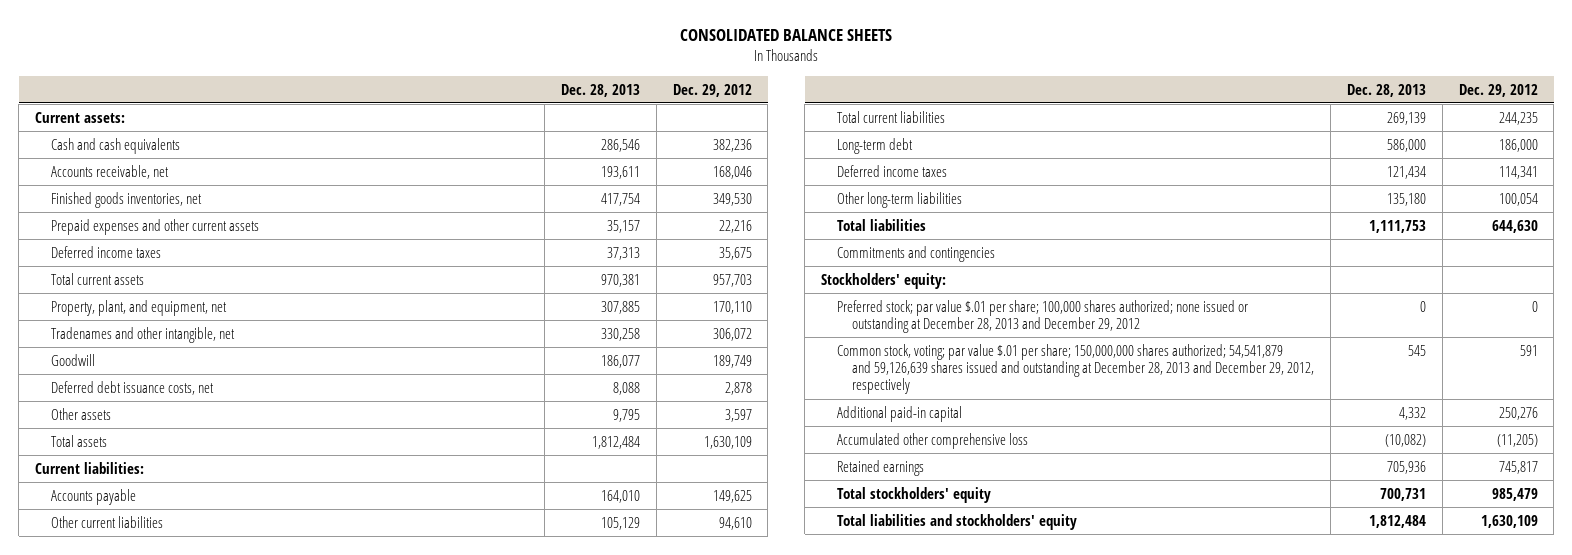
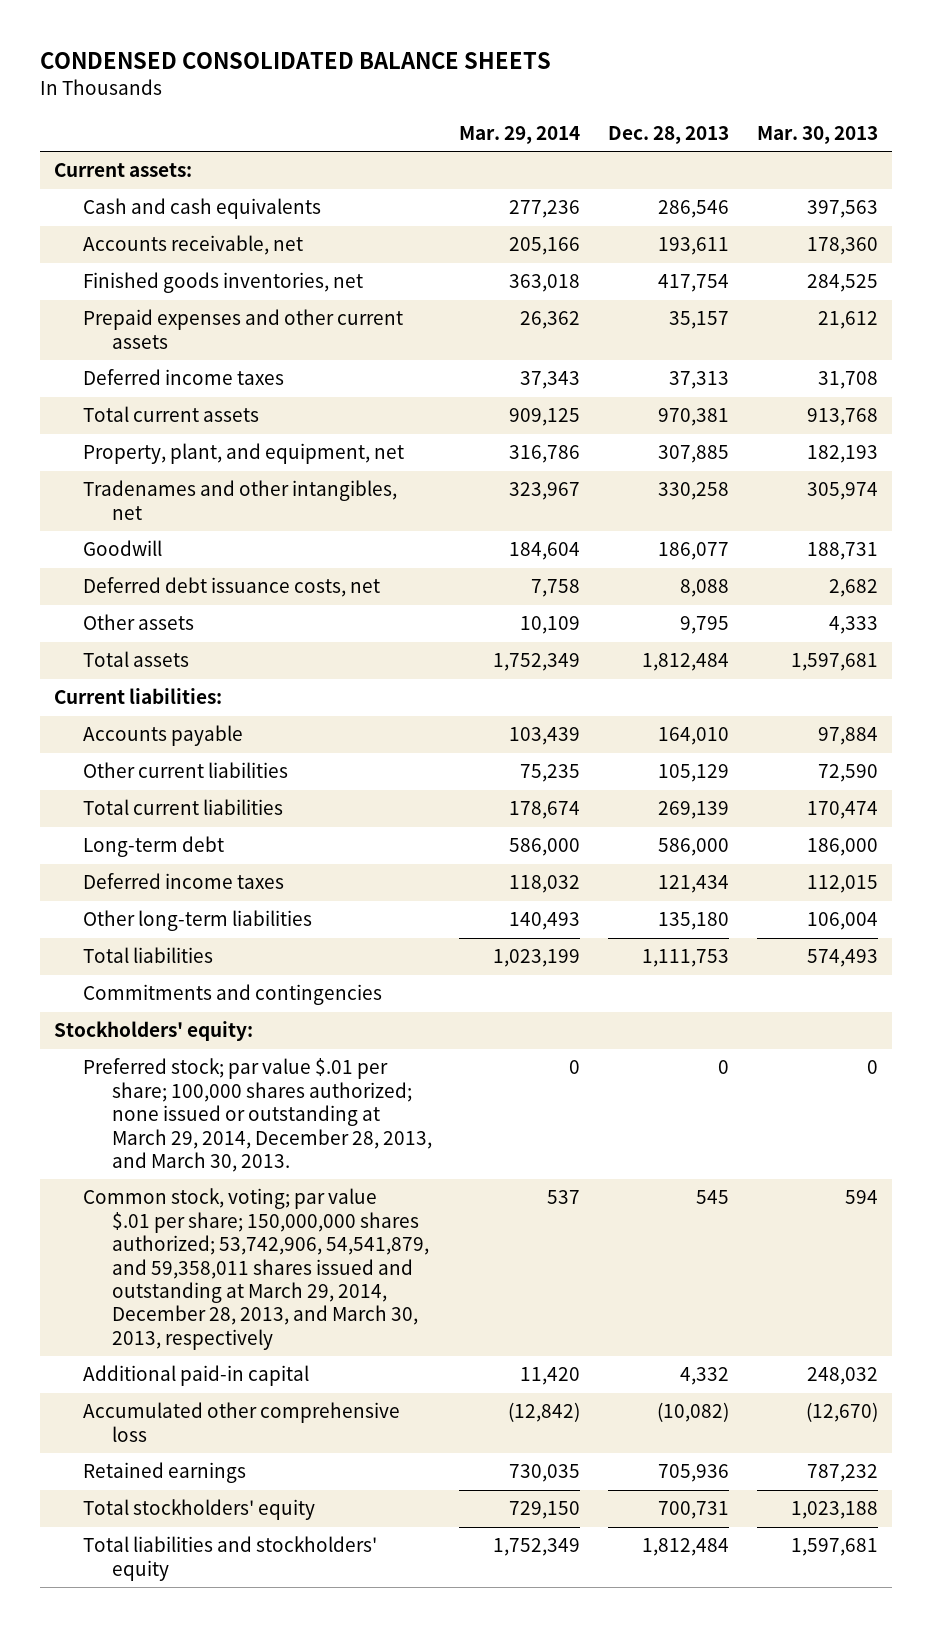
- CONSOLIDATED BALANCE SHEETS
+ CONDENSED CONSOLIDATED BALANCE SHEETS
- | Dec. 28, 2013 | Dec. 29, 2012
+ | Mar. 29, 2014 | Dec. 28, 2013 | Mar. 30, 2013
- Tradenames and other intangible, net | 330,258 | 306,072
+ Tradenames and other intangibles, net | 323,967 | 330,258 | 305,974
- Preferred stock; par value $.01 per share; 100,000 shares authorized; none issued or outstanding at December 28, 2013 and December 29, 2012 | 0 | 0
- Common stock, voting; par value $.01 per share; 150,000,000 shares authorized; 54,541,879 and 59,126,639 shares issued and outstanding at December 28, 2013 and December 29, 2012, respectively | 545 | 591
+ Preferred stock; par value $.01 per share; 100,000 shares authorized; none issued or outstanding at March 29, 2014, December 28, 2013, and March 30, 2013. | 0 | 0 | 0
+ Common stock, voting; par value $.01 per share; 150,000,000 shares authorized; 53,742,906, 54,541,879, and 59,358,011 shares issued and outstanding at March 29, 2014, December 28, 2013, and March 30, 2013, respectively | 537 | 545 | 594

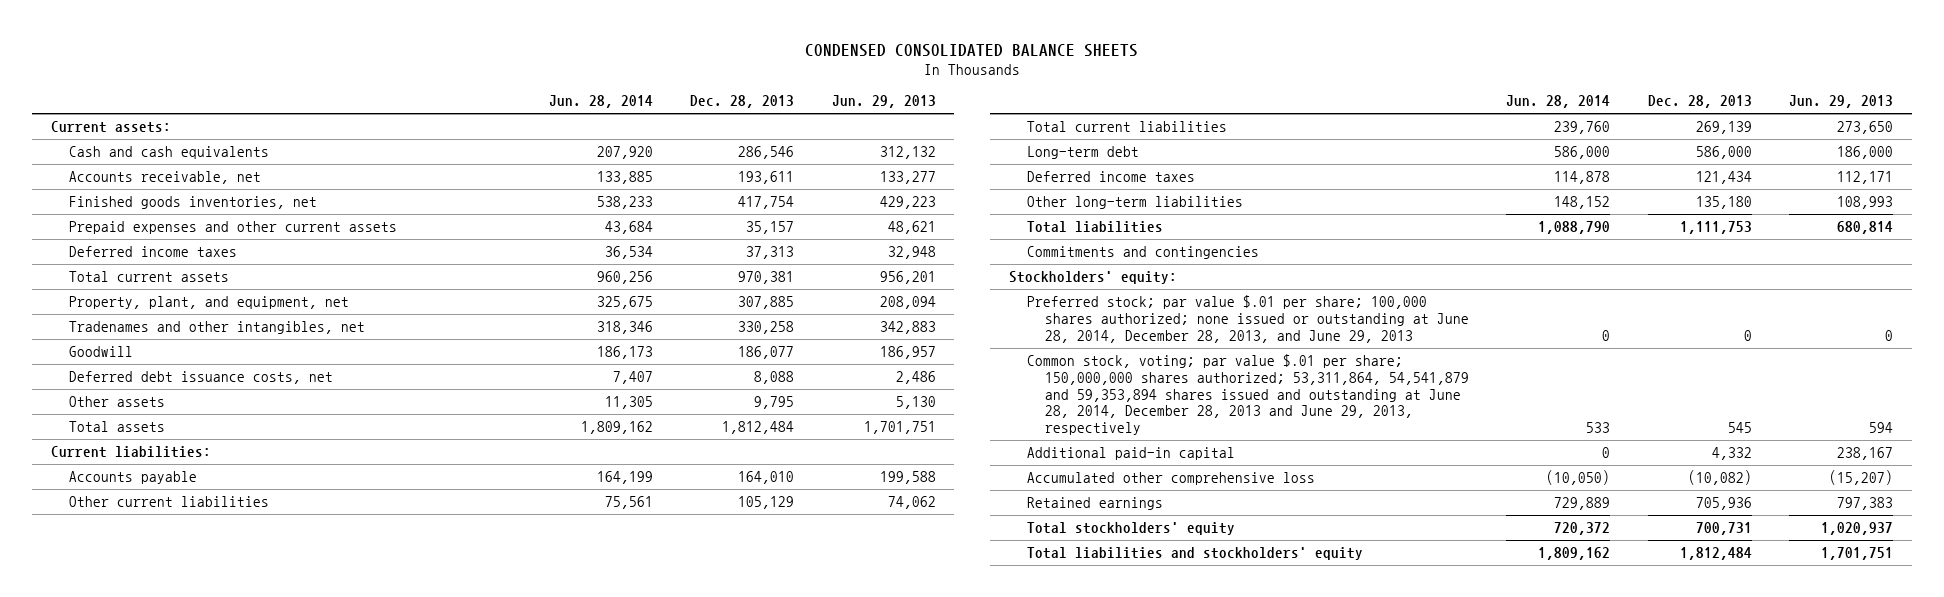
- | Mar. 29, 2014 | Dec. 28, 2013 | Mar. 30, 2013
+ | Jun. 28, 2014 | Dec. 28, 2013 | Jun. 29, 2013
- Preferred stock; par value $.01 per share; 100,000 shares authorized; none issued or outstanding at March 29, 2014, December 28, 2013, and March 30, 2013. | 0 | 0 | 0
- Common stock, voting; par value $.01 per share; 150,000,000 shares authorized; 53,742,906, 54,541,879, and 59,358,011 shares issued and outstanding at March 29, 2014, December 28, 2013, and March 30, 2013, respectively | 537 | 545 | 594
+ Preferred stock; par value $.01 per share; 100,000 shares authorized; none issued or outstanding at June 28, 2014, December 28, 2013, and June 29, 2013 | 0 | 0 | 0
+ Common stock, voting; par value $.01 per share; 150,000,000 shares authorized; 53,311,864, 54,541,879 and 59,353,894 shares issued and outstanding at June 28, 2014, December 28, 2013 and June 29, 2013, respectively | 533 | 545 | 594

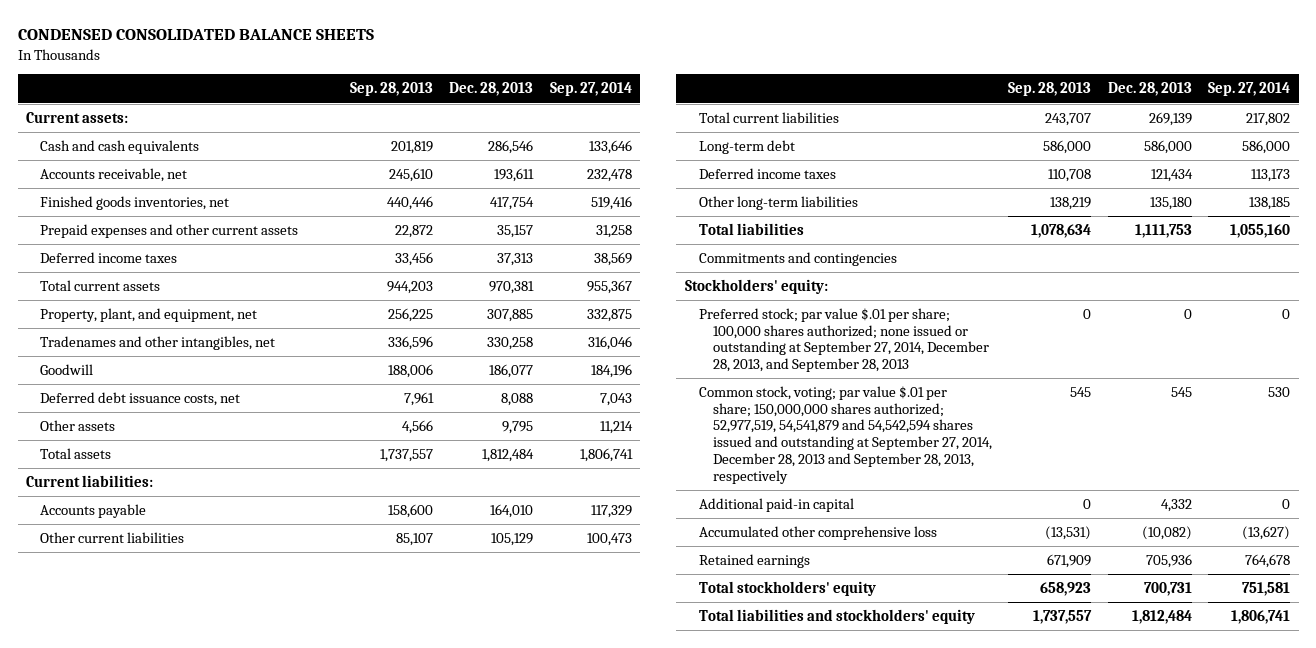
- | Jun. 28, 2014 | Dec. 28, 2013 | Jun. 29, 2013
+ | Sep. 28, 2013 | Dec. 28, 2013 | Sep. 27, 2014
- Preferred stock; par value $.01 per share; 100,000 shares authorized; none issued or outstanding at June 28, 2014, December 28, 2013, and June 29, 2013 | 0 | 0 | 0
- Common stock, voting; par value $.01 per share; 150,000,000 shares authorized; 53,311,864, 54,541,879 and 59,353,894 shares issued and outstanding at June 28, 2014, December 28, 2013 and June 29, 2013, respectively | 533 | 545 | 594
+ Preferred stock; par value $.01 per share; 100,000 shares authorized; none issued or outstanding at September 27, 2014, December 28, 2013, and September 28, 2013 | 0 | 0 | 0
+ Common stock, voting; par value $.01 per share; 150,000,000 shares authorized; 52,977,519, 54,541,879 and 54,542,594 shares issued and outstanding at September 27, 2014, December 28, 2013 and September 28, 2013, respectively | 545 | 545 | 530

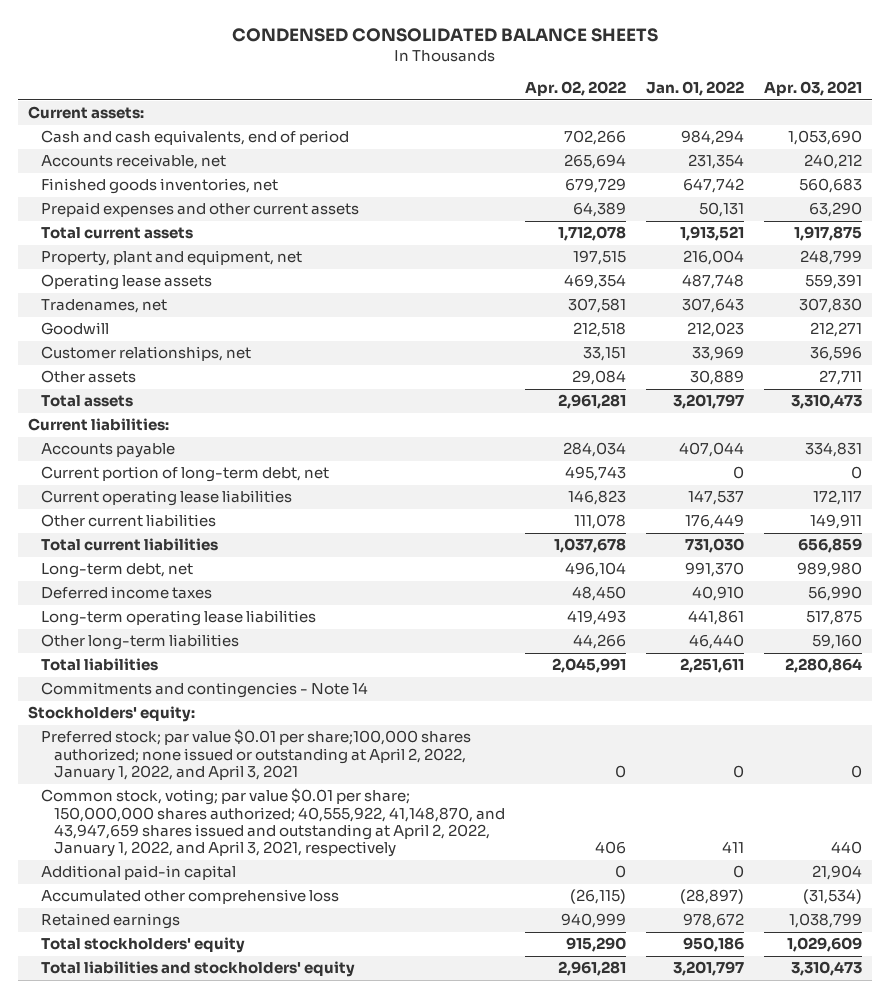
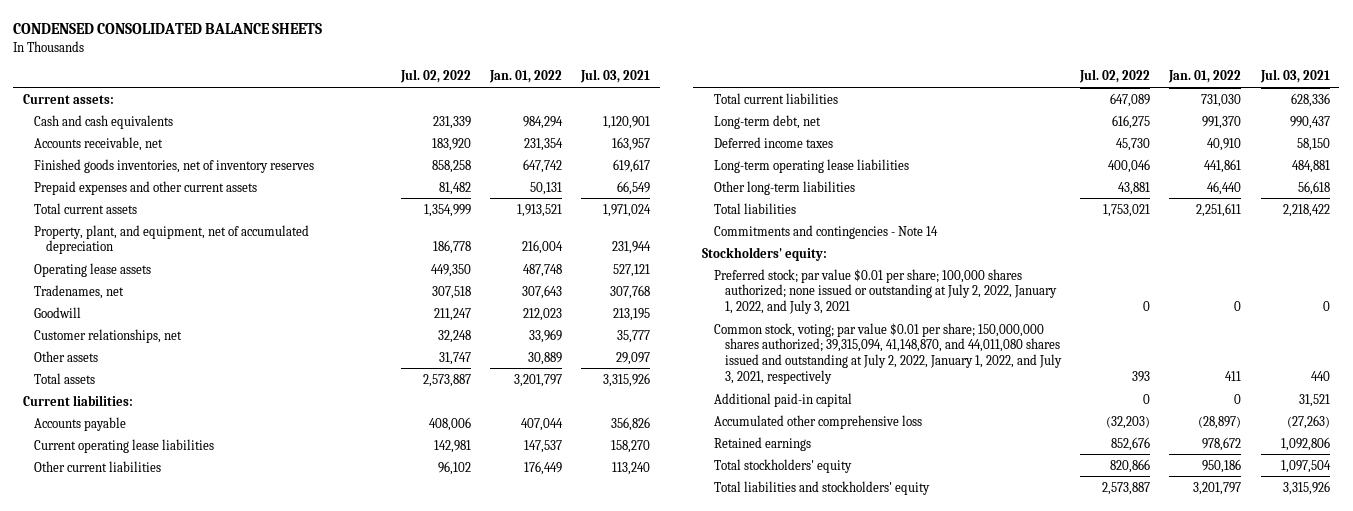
- | Apr. 02, 2022 | Jan. 01, 2022 | Apr. 03, 2021
+ | Jul. 02, 2022 | Jan. 01, 2022 | Jul. 03, 2021
- Cash and cash equivalents, end of period | 702,266 | 984,294 | 1,053,690
+ Cash and cash equivalents | 231,339 | 984,294 | 1,120,901
- Finished goods inventories, net | 679,729 | 647,742 | 560,683
+ Finished goods inventories, net of inventory reserves | 858,258 | 647,742 | 619,617
- Property, plant and equipment, net | 197,515 | 216,004 | 248,799
+ Property, plant, and equipment, net of accumulated depreciation | 186,778 | 216,004 | 231,944
- Current portion of long-term debt, net | 495,743 | 0 | 0
- Preferred stock; par value $0.01 per share;100,000 shares authorized; none issued or outstanding at April 2, 2022, January 1, 2022, and April 3, 2021 | 0 | 0 | 0
- Common stock, voting; par value $0.01 per share; 150,000,000 shares authorized; 40,555,922, 41,148,870, and 43,947,659 shares issued and outstanding at April 2, 2022, January 1, 2022, and April 3, 2021, respectively | 406 | 411 | 440
+ Preferred stock; par value $0.01 per share; 100,000 shares authorized; none issued or outstanding at July 2, 2022, January 1, 2022, and July 3, 2021 | 0 | 0 | 0
+ Common stock, voting; par value $0.01 per share; 150,000,000 shares authorized; 39,315,094, 41,148,870, and 44,011,080 shares issued and outstanding at July 2, 2022, January 1, 2022, and July 3, 2021, respectively | 393 | 411 | 440

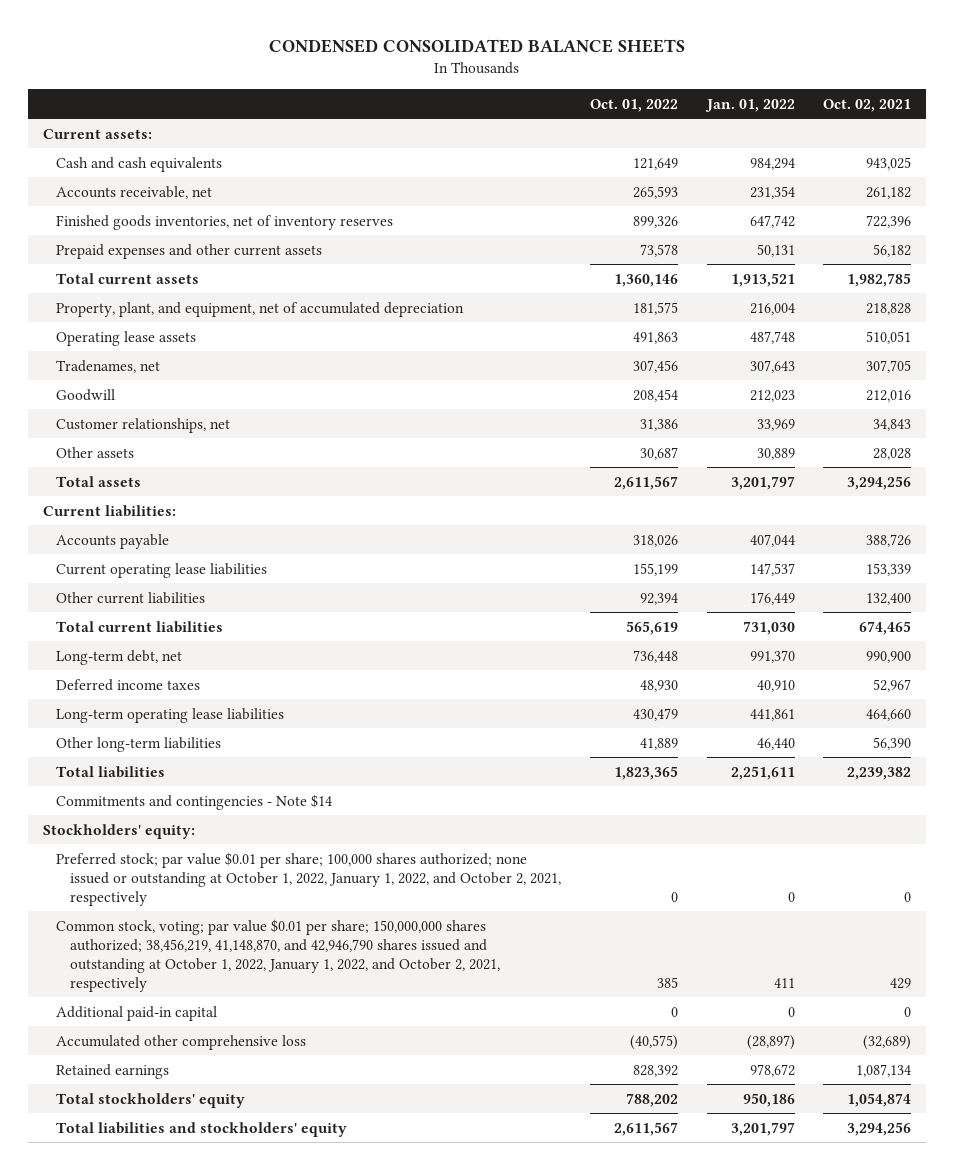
- | Jul. 02, 2022 | Jan. 01, 2022 | Jul. 03, 2021
+ | Oct. 01, 2022 | Jan. 01, 2022 | Oct. 02, 2021
- Commitments and contingencies - Note 14
+ Commitments and contingencies - Note $14
- Preferred stock; par value $0.01 per share; 100,000 shares authorized; none issued or outstanding at July 2, 2022, January 1, 2022, and July 3, 2021 | 0 | 0 | 0
- Common stock, voting; par value $0.01 per share; 150,000,000 shares authorized; 39,315,094, 41,148,870, and 44,011,080 shares issued and outstanding at July 2, 2022, January 1, 2022, and July 3, 2021, respectively | 393 | 411 | 440
+ Preferred stock; par value $0.01 per share; 100,000 shares authorized; none issued or outstanding at October 1, 2022, January 1, 2022, and October 2, 2021, respectively | 0 | 0 | 0
+ Common stock, voting; par value $0.01 per share; 150,000,000 shares authorized; 38,456,219, 41,148,870, and 42,946,790 shares issued and outstanding at October 1, 2022, January 1, 2022, and October 2, 2021, respectively | 385 | 411 | 429

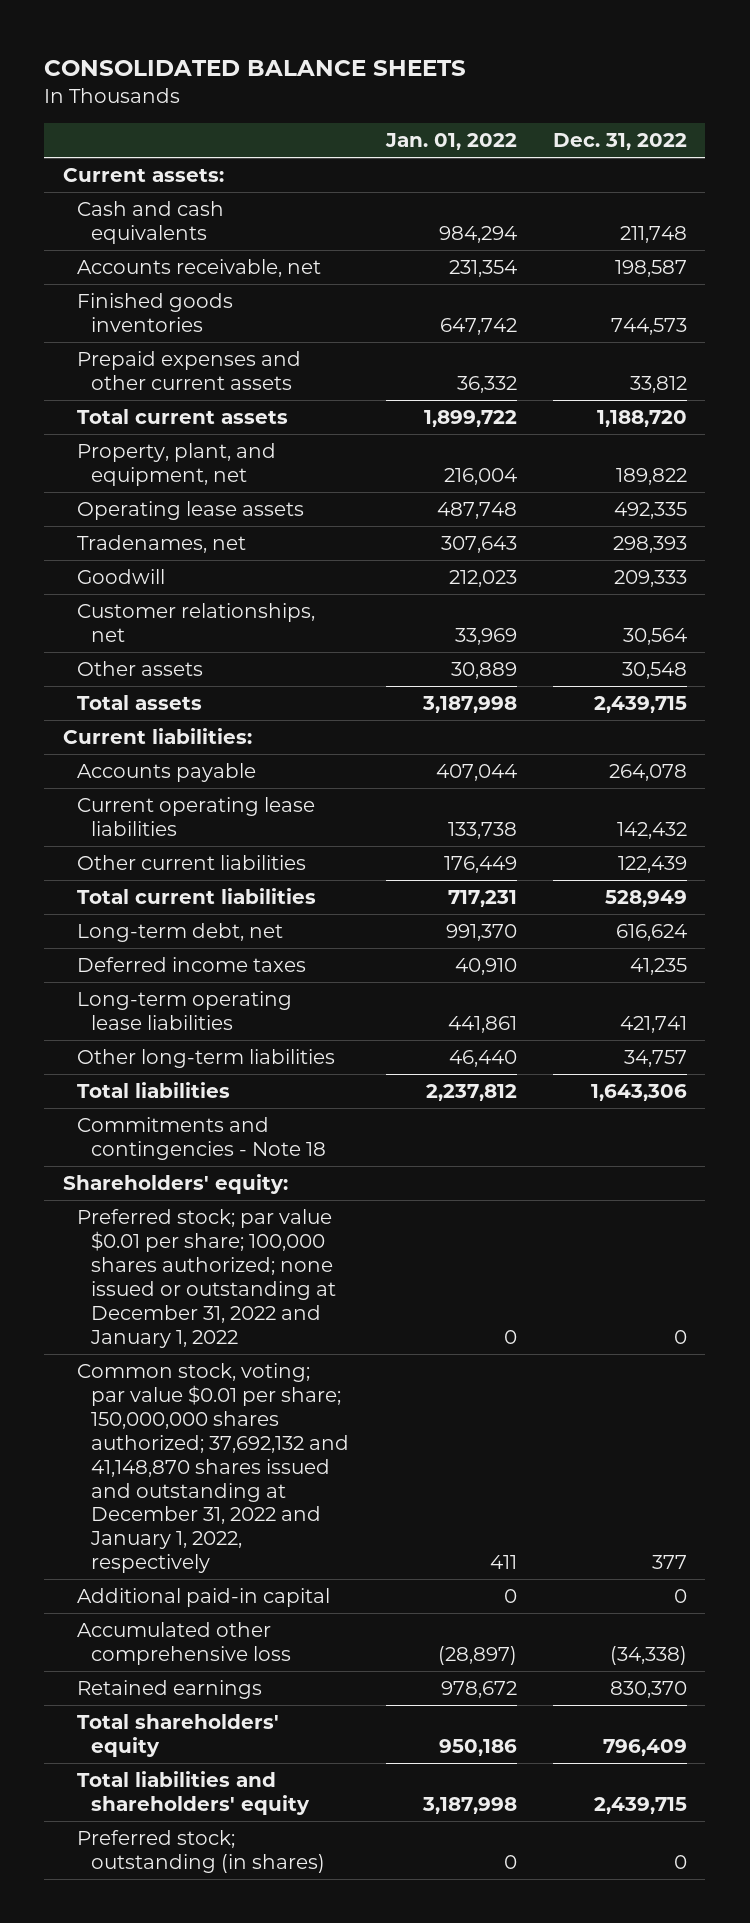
- CONDENSED CONSOLIDATED BALANCE SHEETS
+ CONSOLIDATED BALANCE SHEETS
- | Oct. 01, 2022 | Jan. 01, 2022 | Oct. 02, 2021
+ | Jan. 01, 2022 | Dec. 31, 2022
- Finished goods inventories, net of inventory reserves | 899,326 | 647,742 | 722,396
- Prepaid expenses and other current assets | 73,578 | 50,131 | 56,182
- Total current assets | 1,360,146 | 1,913,521 | 1,982,785
- Property, plant, and equipment, net of accumulated depreciation | 181,575 | 216,004 | 218,828
+ Finished goods inventories | 647,742 | 744,573
+ Prepaid expenses and other current assets | 36,332 | 33,812
+ Total current assets | 1,899,722 | 1,188,720
+ Property, plant, and equipment, net | 216,004 | 189,822
- Total assets | 2,611,567 | 3,201,797 | 3,294,256
+ Total assets | 3,187,998 | 2,439,715
- Current operating lease liabilities | 155,199 | 147,537 | 153,339
+ Current operating lease liabilities | 133,738 | 142,432
- Total current liabilities | 565,619 | 731,030 | 674,465
+ Total current liabilities | 717,231 | 528,949
- Total liabilities | 1,823,365 | 2,251,611 | 2,239,382
- Commitments and contingencies - Note $14
- Stockholders' equity:
- Preferred stock; par value $0.01 per share; 100,000 shares authorized; none issued or outstanding at October 1, 2022, January 1, 2022, and October 2, 2021, respectively | 0 | 0 | 0
- Common stock, voting; par value $0.01 per share; 150,000,000 shares authorized; 38,456,219, 41,148,870, and 42,946,790 shares issued and outstanding at October 1, 2022, January 1, 2022, and October 2, 2021, respectively | 385 | 411 | 429
+ Total liabilities | 2,237,812 | 1,643,306
+ Commitments and contingencies - Note 18
+ Shareholders' equity:
+ Preferred stock; par value $0.01 per share; 100,000 shares authorized; none issued or outstanding at December 31, 2022 and January 1, 2022 | 0 | 0
+ Common stock, voting; par value $0.01 per share; 150,000,000 shares authorized; 37,692,132 and 41,148,870 shares issued and outstanding at December 31, 2022 and January 1, 2022, respectively | 411 | 377
- Total stockholders' equity | 788,202 | 950,186 | 1,054,874
- Total liabilities and stockholders' equity | 2,611,567 | 3,201,797 | 3,294,256
+ Total shareholders' equity | 950,186 | 796,409
+ Total liabilities and shareholders' equity | 3,187,998 | 2,439,715
+ Preferred stock; outstanding (in shares) | 0 | 0

